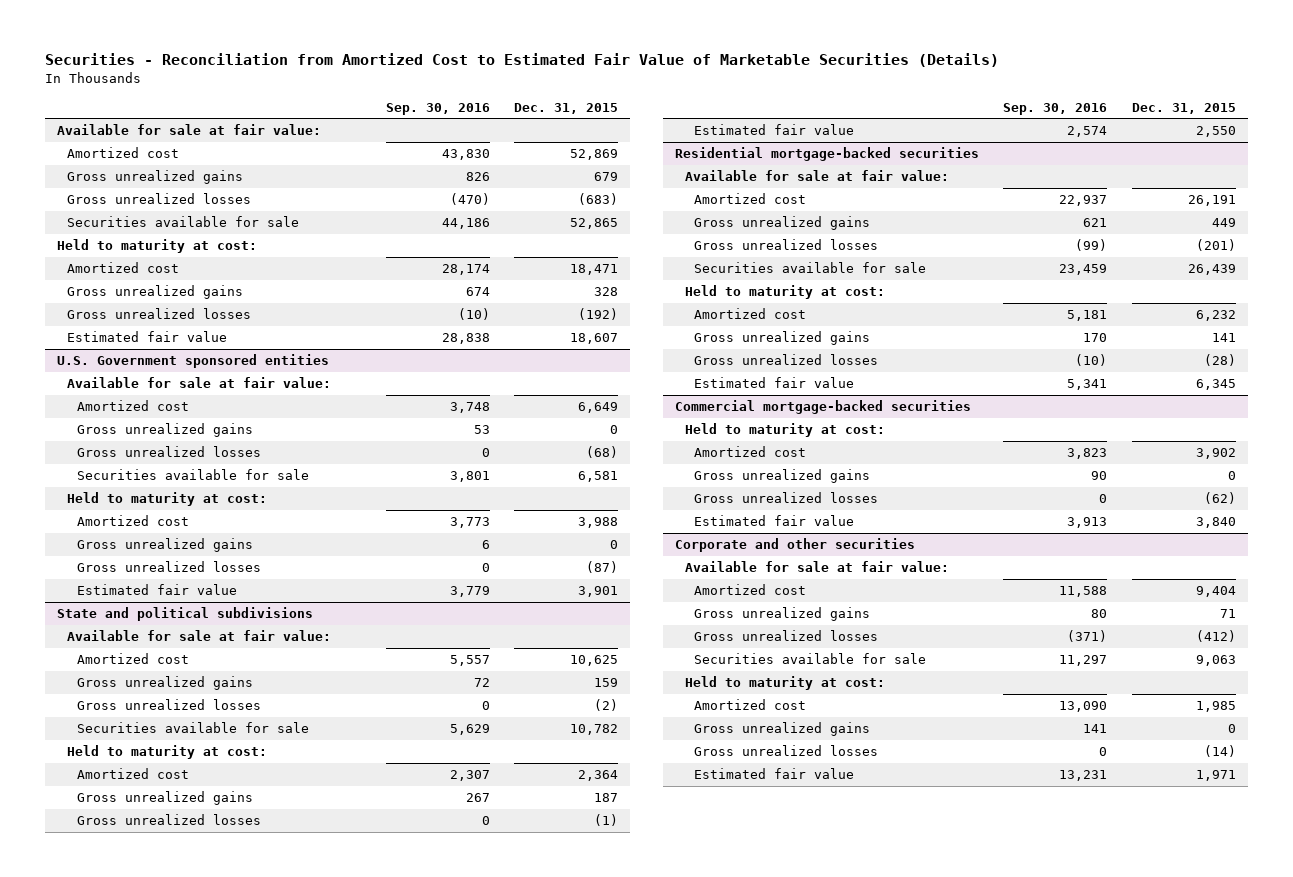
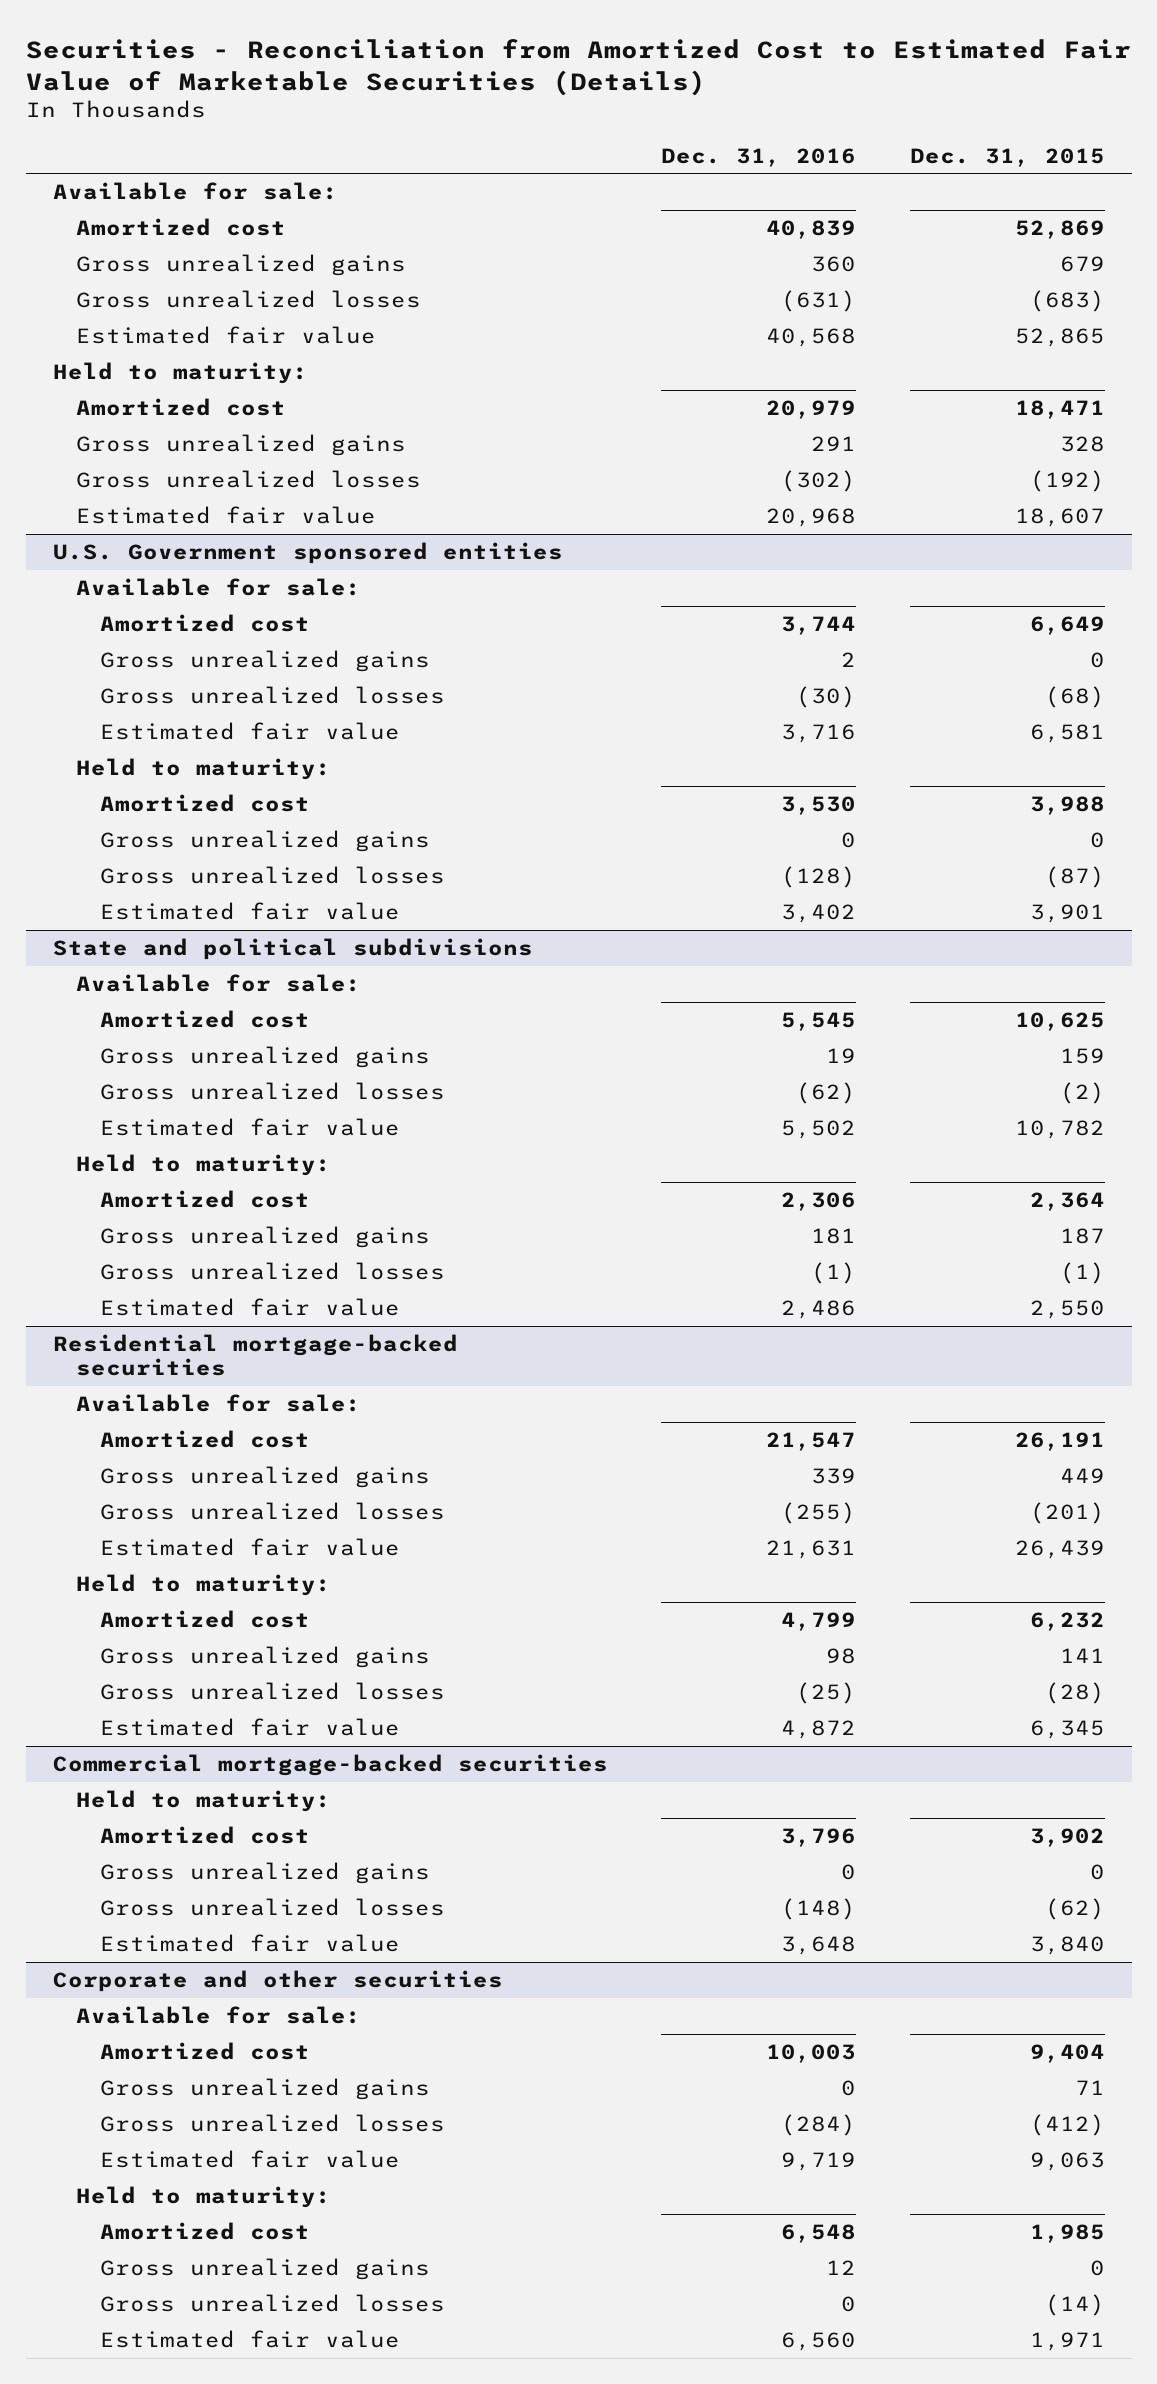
- | Sep. 30, 2016 | Dec. 31, 2015
+ | Dec. 31, 2016 | Dec. 31, 2015
- Available for sale at fair value:
+ Available for sale:
- Securities available for sale | 44,186 | 52,865
- Held to maturity at cost:
+ Estimated fair value | 40,568 | 52,865
+ Held to maturity:
@ U.S. Government sponsored entities
- Available for sale at fair value:
+ Available for sale:
- Securities available for sale | 3,801 | 6,581
- Held to maturity at cost:
+ Estimated fair value | 3,716 | 6,581
+ Held to maturity:
@ State and political subdivisions
- Available for sale at fair value:
+ Available for sale:
- Securities available for sale | 5,629 | 10,782
- Held to maturity at cost:
+ Estimated fair value | 5,502 | 10,782
+ Held to maturity:
@ Residential mortgage-backed securities
- Available for sale at fair value:
+ Available for sale:
- Securities available for sale | 23,459 | 26,439
- Held to maturity at cost:
+ Estimated fair value | 21,631 | 26,439
+ Held to maturity:
@ Commercial mortgage-backed securities
- Held to maturity at cost:
+ Held to maturity:
@ Corporate and other securities
- Available for sale at fair value:
+ Available for sale:
- Securities available for sale | 11,297 | 9,063
- Held to maturity at cost:
+ Estimated fair value | 9,719 | 9,063
+ Held to maturity:

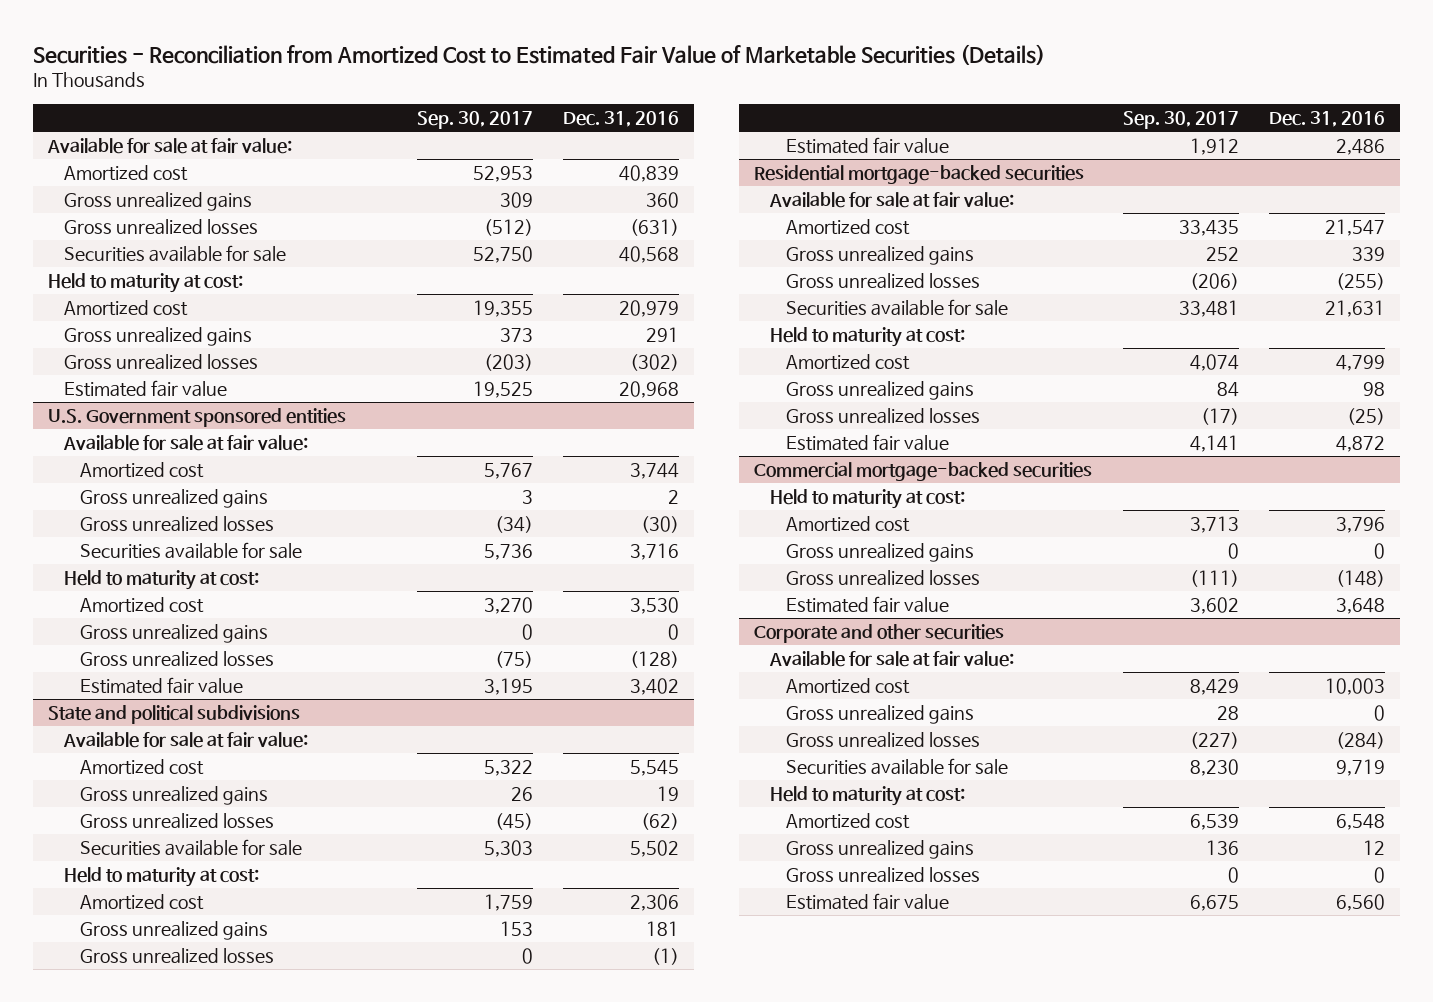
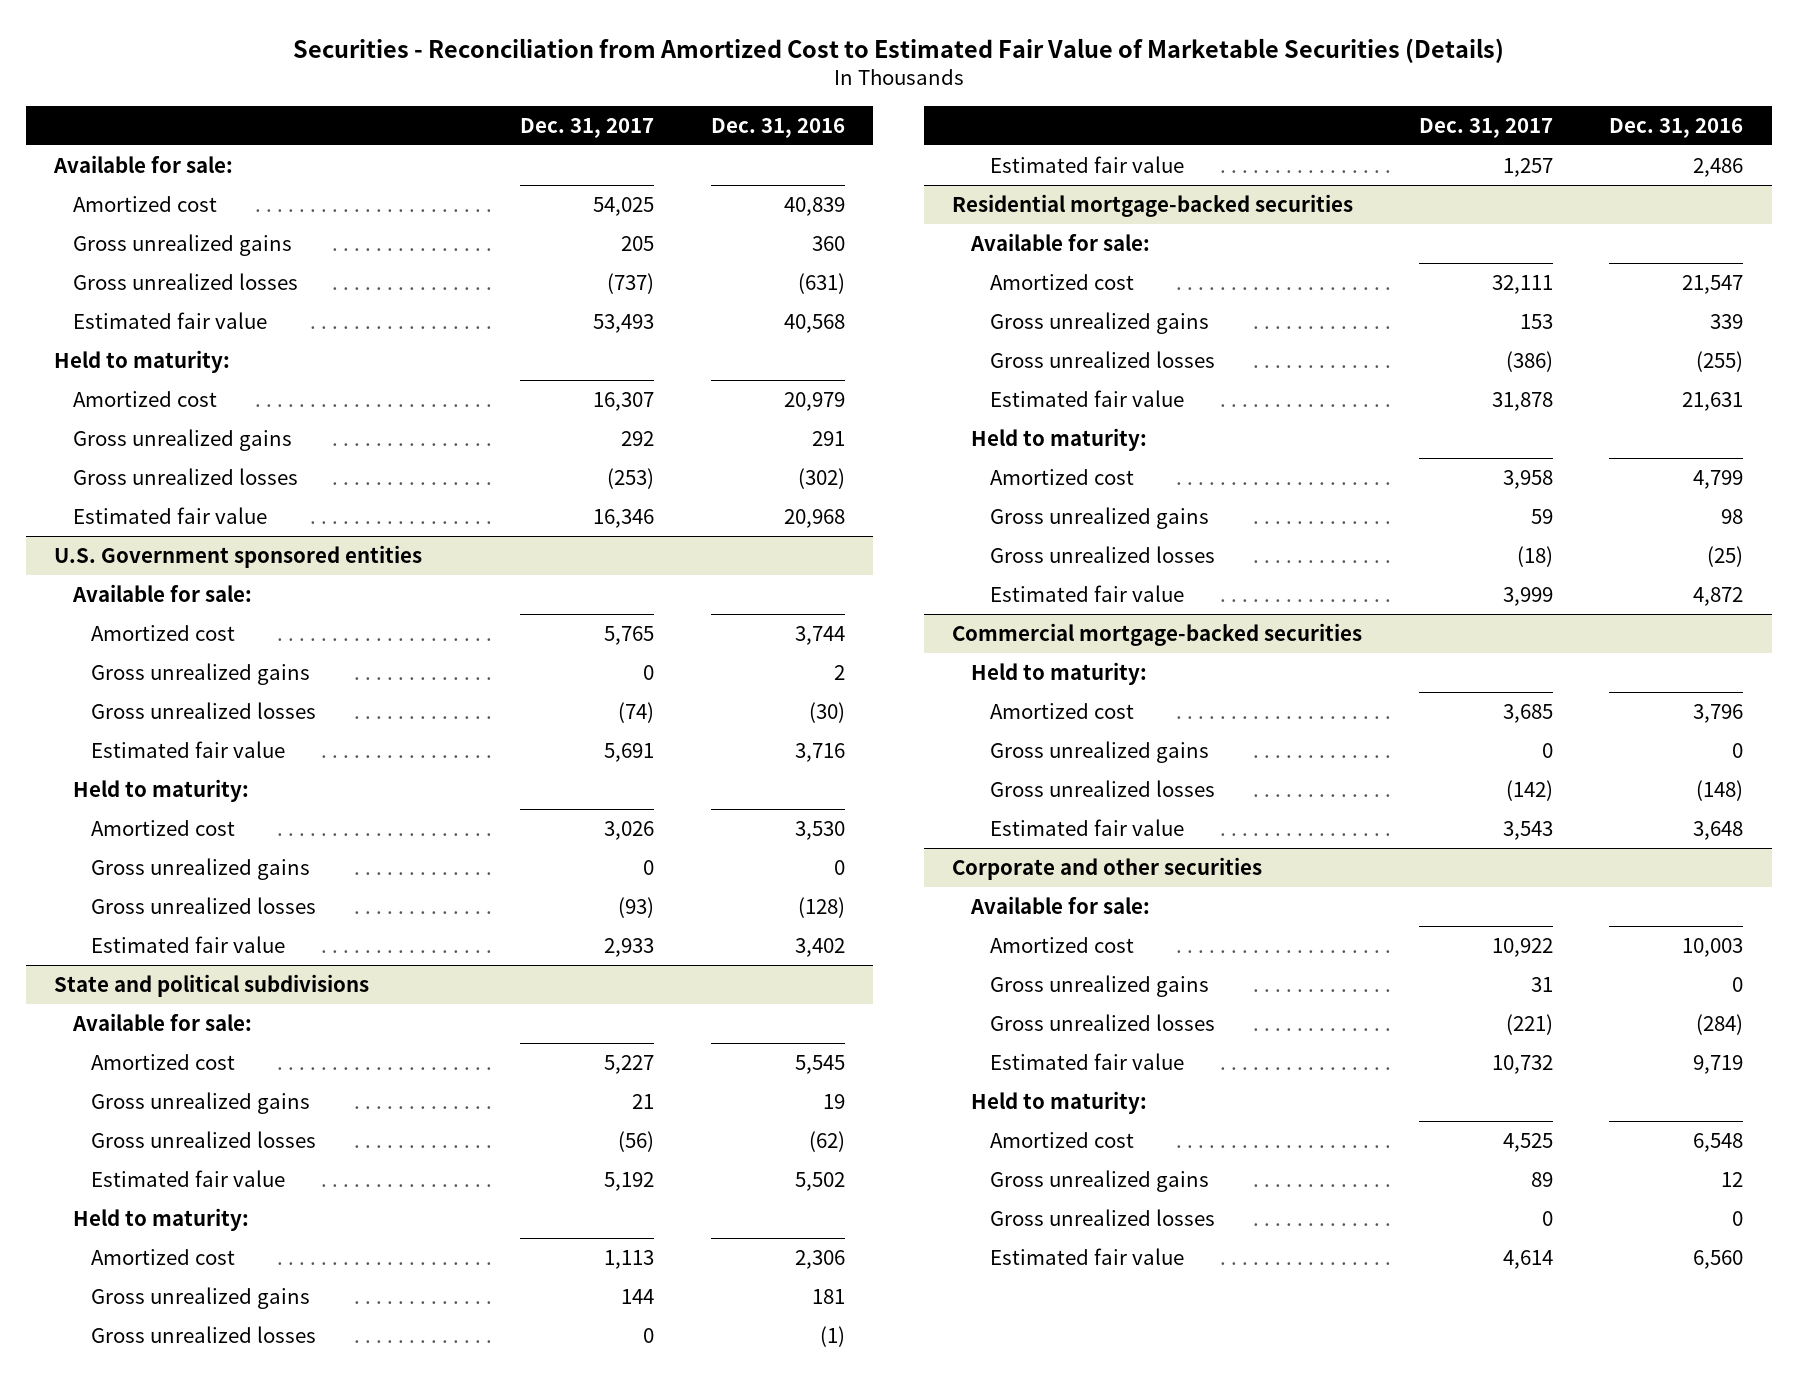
- | Sep. 30, 2017 | Dec. 31, 2016
+ | Dec. 31, 2017 | Dec. 31, 2016
- Available for sale at fair value:
+ Available for sale:
- Securities available for sale | 52,750 | 40,568
- Held to maturity at cost:
+ Estimated fair value | 53,493 | 40,568
+ Held to maturity:
@ U.S. Government sponsored entities
- Available for sale at fair value:
+ Available for sale:
- Securities available for sale | 5,736 | 3,716
- Held to maturity at cost:
+ Estimated fair value | 5,691 | 3,716
+ Held to maturity:
@ State and political subdivisions
- Available for sale at fair value:
+ Available for sale:
- Securities available for sale | 5,303 | 5,502
- Held to maturity at cost:
+ Estimated fair value | 5,192 | 5,502
+ Held to maturity:
@ Residential mortgage-backed securities
- Available for sale at fair value:
+ Available for sale:
- Securities available for sale | 33,481 | 21,631
- Held to maturity at cost:
+ Estimated fair value | 31,878 | 21,631
+ Held to maturity:
@ Commercial mortgage-backed securities
- Held to maturity at cost:
+ Held to maturity:
@ Corporate and other securities
- Available for sale at fair value:
+ Available for sale:
- Securities available for sale | 8,230 | 9,719
- Held to maturity at cost:
+ Estimated fair value | 10,732 | 9,719
+ Held to maturity:

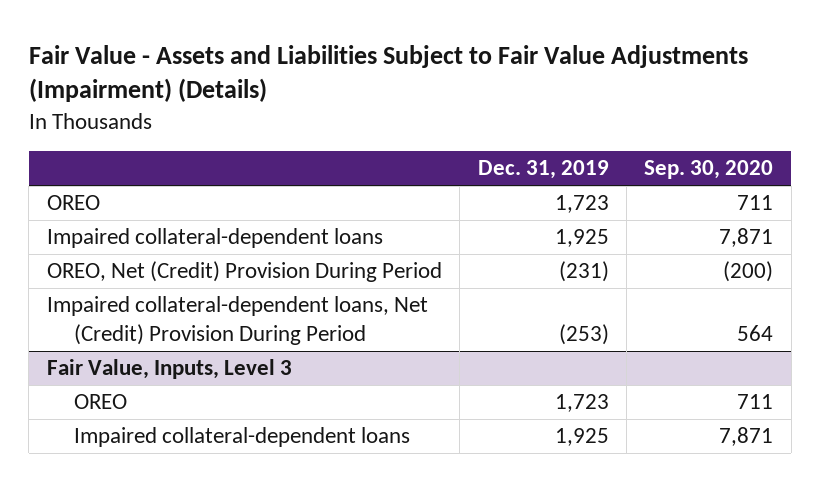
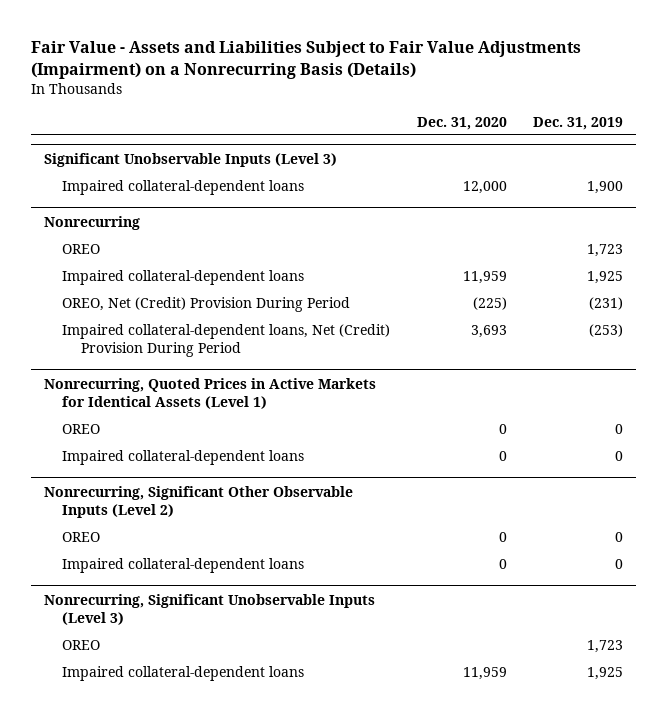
- Fair Value - Assets and Liabilities Subject to Fair Value Adjustments (Impairment) (Details)
+ Fair Value - Assets and Liabilities Subject to Fair Value Adjustments (Impairment) on a Nonrecurring Basis (Details)
- | Dec. 31, 2019 | Sep. 30, 2020
+ | Dec. 31, 2020 | Dec. 31, 2019
+ Significant Unobservable Inputs (Level 3)
+ Impaired collateral-dependent loans | 12,000 | 1,900
+ Nonrecurring
- Fair Value, Inputs, Level 3
+ Nonrecurring, Quoted Prices in Active Markets for Identical Assets (Level 1)
+ OREO | 0 | 0
+ Impaired collateral-dependent loans | 0 | 0
+ Nonrecurring, Significant Other Observable Inputs (Level 2)
+ OREO | 0 | 0
+ Impaired collateral-dependent loans | 0 | 0
+ Nonrecurring, Significant Unobservable Inputs (Level 3)

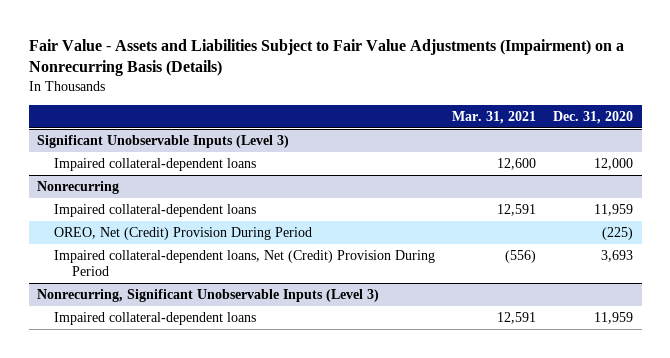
- | Dec. 31, 2020 | Dec. 31, 2019
+ | Mar. 31, 2021 | Dec. 31, 2020
@ Nonrecurring
- OREO | | 1,723
- Nonrecurring, Quoted Prices in Active Markets for Identical Assets (Level 1)
- OREO | 0 | 0
- Impaired collateral-dependent loans | 0 | 0
- Nonrecurring, Significant Other Observable Inputs (Level 2)
- OREO | 0 | 0
- Impaired collateral-dependent loans | 0 | 0
@ Nonrecurring, Significant Unobservable Inputs (Level 3)
- OREO | | 1,723

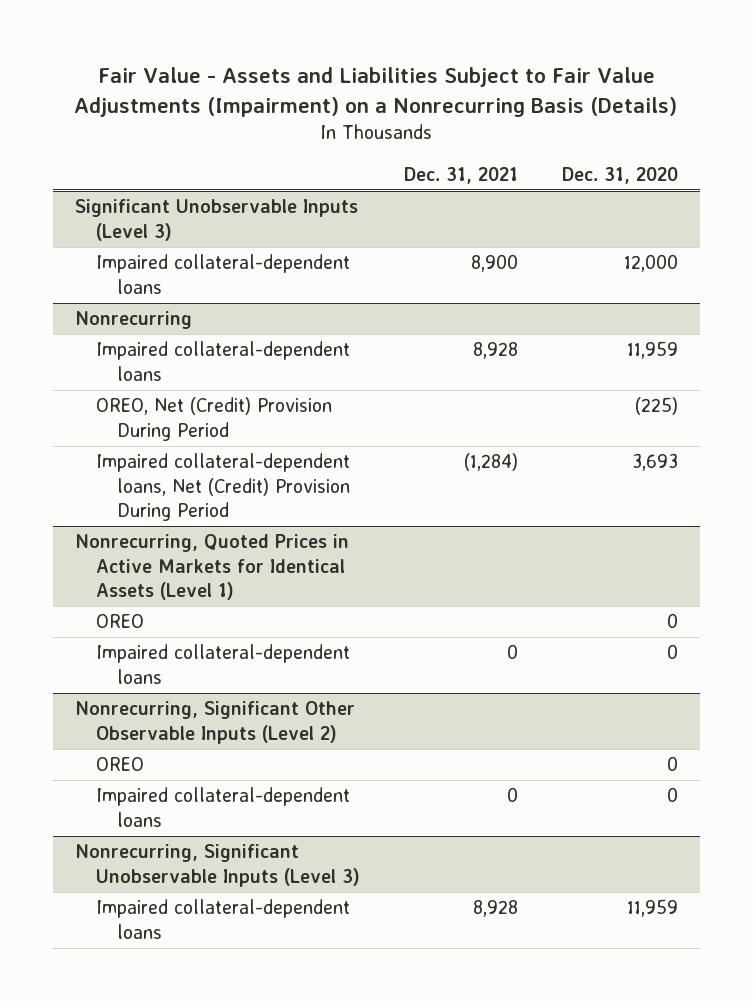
- | Mar. 31, 2021 | Dec. 31, 2020
+ | Dec. 31, 2021 | Dec. 31, 2020
+ Nonrecurring, Quoted Prices in Active Markets for Identical Assets (Level 1)
+ OREO | | 0
+ Impaired collateral-dependent loans | 0 | 0
+ Nonrecurring, Significant Other Observable Inputs (Level 2)
+ OREO | | 0
+ Impaired collateral-dependent loans | 0 | 0

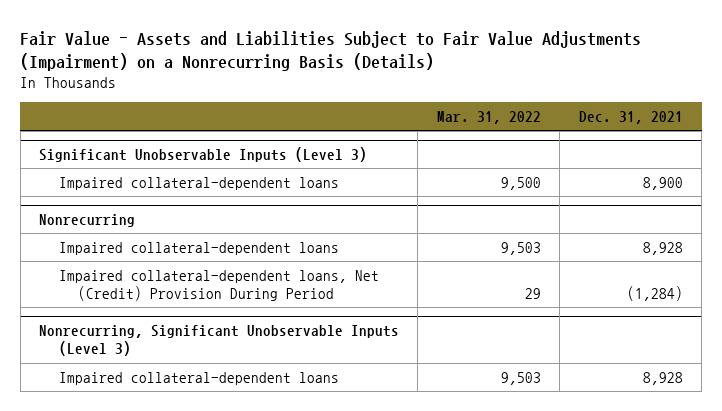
- | Dec. 31, 2021 | Dec. 31, 2020
+ | Mar. 31, 2022 | Dec. 31, 2021
@ Nonrecurring
- OREO, Net (Credit) Provision During Period | | (225)
- Nonrecurring, Quoted Prices in Active Markets for Identical Assets (Level 1)
- OREO | | 0
- Impaired collateral-dependent loans | 0 | 0
- Nonrecurring, Significant Other Observable Inputs (Level 2)
- OREO | | 0
- Impaired collateral-dependent loans | 0 | 0

